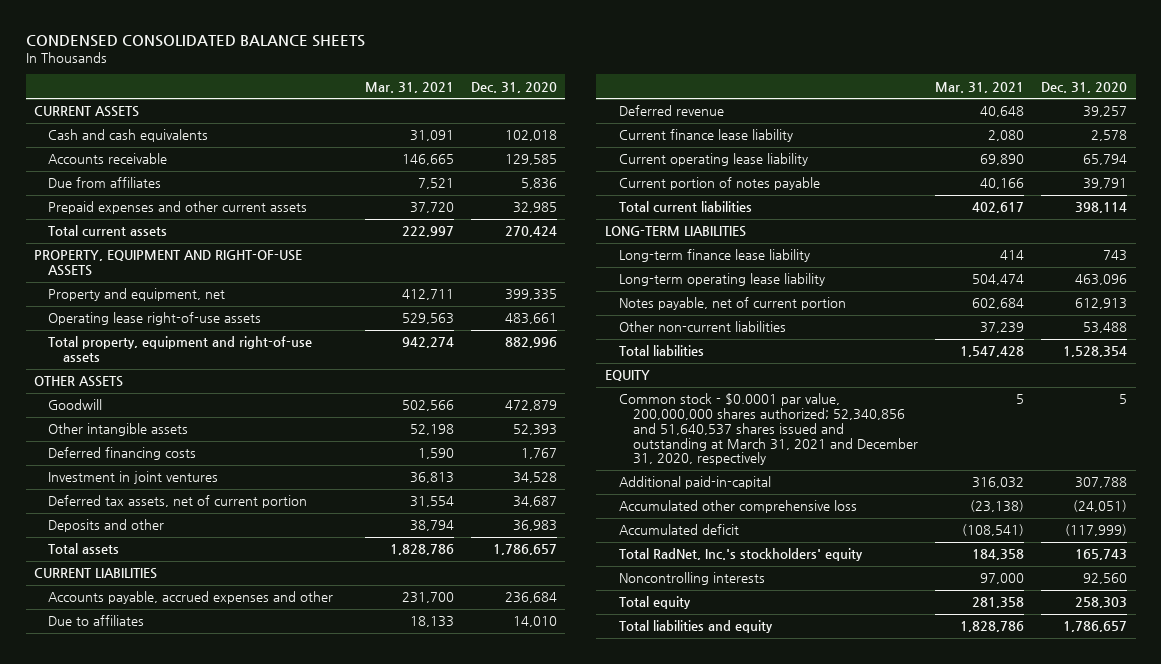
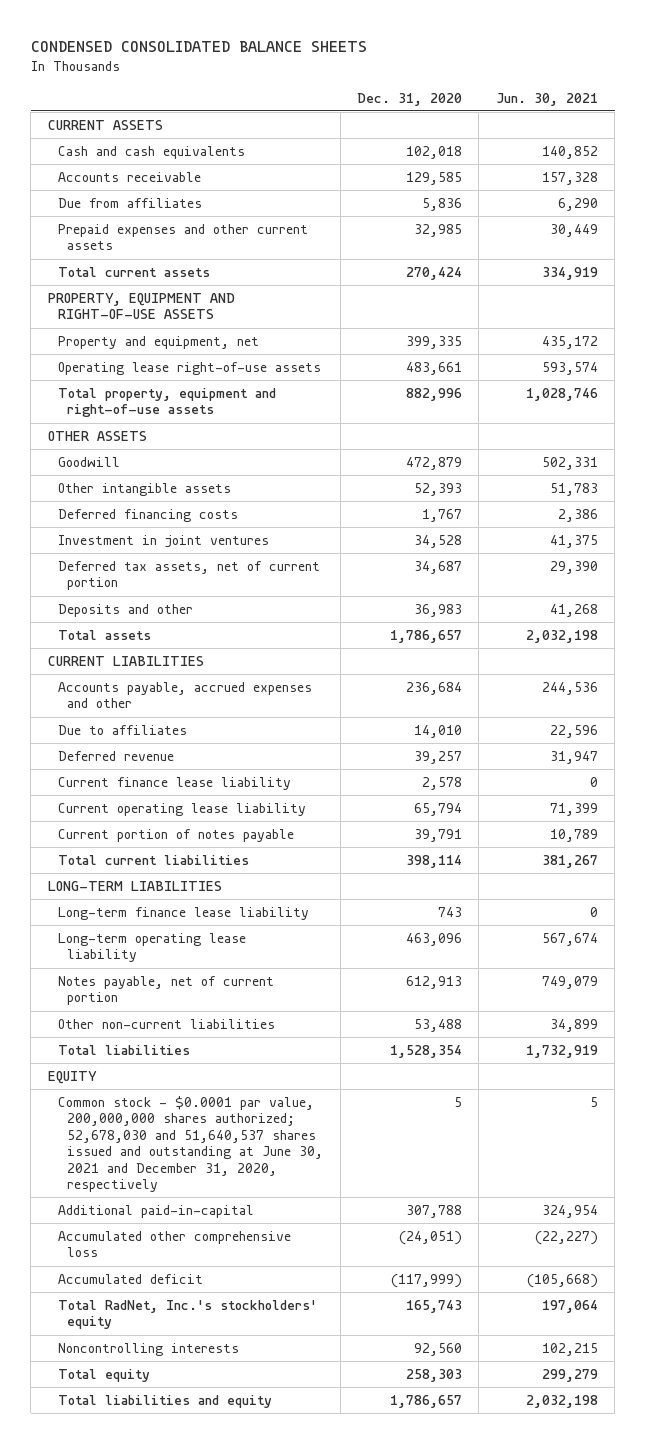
- | Mar. 31, 2021 | Dec. 31, 2020
+ | Dec. 31, 2020 | Jun. 30, 2021
- Common stock - $0.0001 par value, 200,000,000 shares authorized; 52,340,856 and 51,640,537 shares issued and outstanding at March 31, 2021 and December 31, 2020, respectively | 5 | 5
+ Common stock - $0.0001 par value, 200,000,000 shares authorized; 52,678,030 and 51,640,537 shares issued and outstanding at June 30, 2021 and December 31, 2020, respectively | 5 | 5

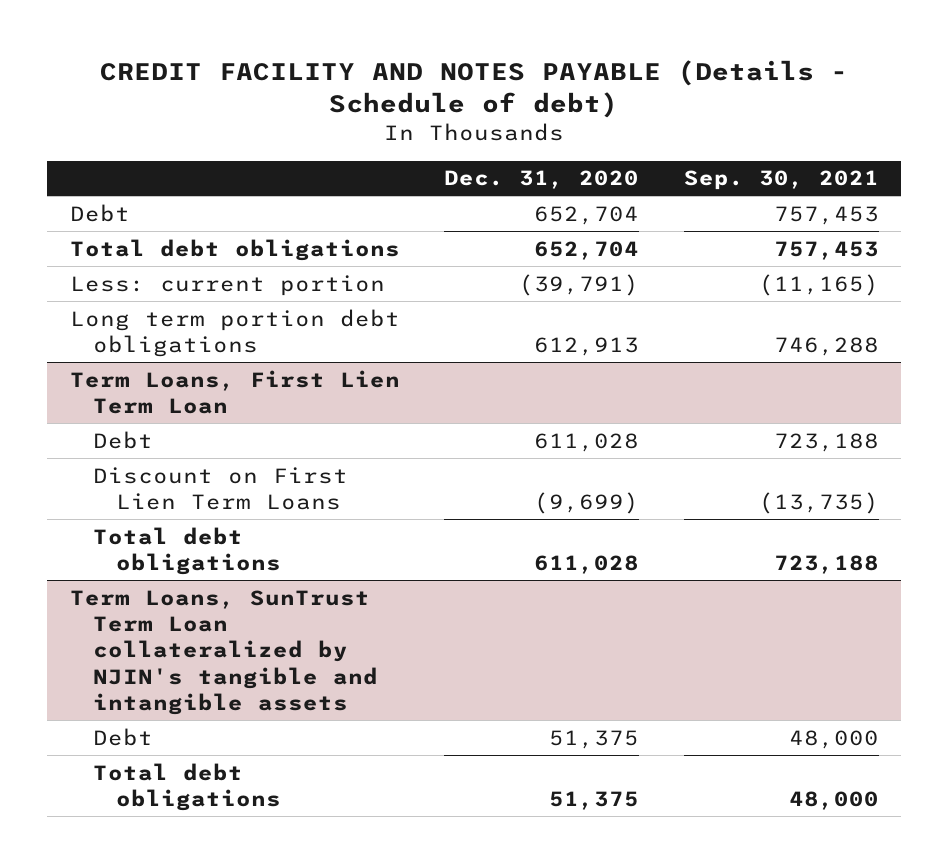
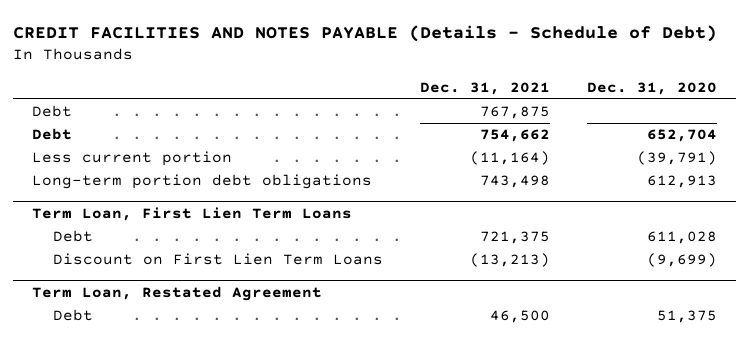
- CREDIT FACILITY AND NOTES PAYABLE (Details - Schedule of debt)
+ CREDIT FACILITIES AND NOTES PAYABLE (Details - Schedule of Debt)
- | Dec. 31, 2020 | Sep. 30, 2021
+ | Dec. 31, 2021 | Dec. 31, 2020
+ Debt | 767,875 |
- Total debt obligations | 652,704 | 757,453
- Less: current portion | (39,791) | (11,165)
- Long term portion debt obligations | 612,913 | 746,288
- Term Loans, First Lien Term Loan
+ Less current portion | (11,164) | (39,791)
+ Long-term portion debt obligations | 743,498 | 612,913
+ Term Loan, First Lien Term Loans
- Total debt obligations | 611,028 | 723,188
- Term Loans, SunTrust Term Loan collateralized by NJIN's tangible and intangible assets
+ Term Loan, Restated Agreement
- Total debt obligations | 51,375 | 48,000

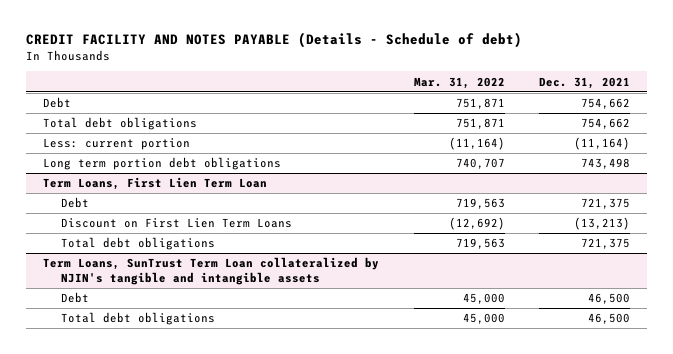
- CREDIT FACILITIES AND NOTES PAYABLE (Details - Schedule of Debt)
+ CREDIT FACILITY AND NOTES PAYABLE (Details - Schedule of debt)
- | Dec. 31, 2021 | Dec. 31, 2020
+ | Mar. 31, 2022 | Dec. 31, 2021
- Debt | 767,875 |
- Less current portion | (11,164) | (39,791)
- Long-term portion debt obligations | 743,498 | 612,913
- Term Loan, First Lien Term Loans
+ Total debt obligations | 751,871 | 754,662
+ Less: current portion | (11,164) | (11,164)
+ Long term portion debt obligations | 740,707 | 743,498
+ Term Loans, First Lien Term Loan
- Term Loan, Restated Agreement
+ Total debt obligations | 719,563 | 721,375
+ Term Loans, SunTrust Term Loan collateralized by NJIN's tangible and intangible assets
+ Total debt obligations | 45,000 | 46,500

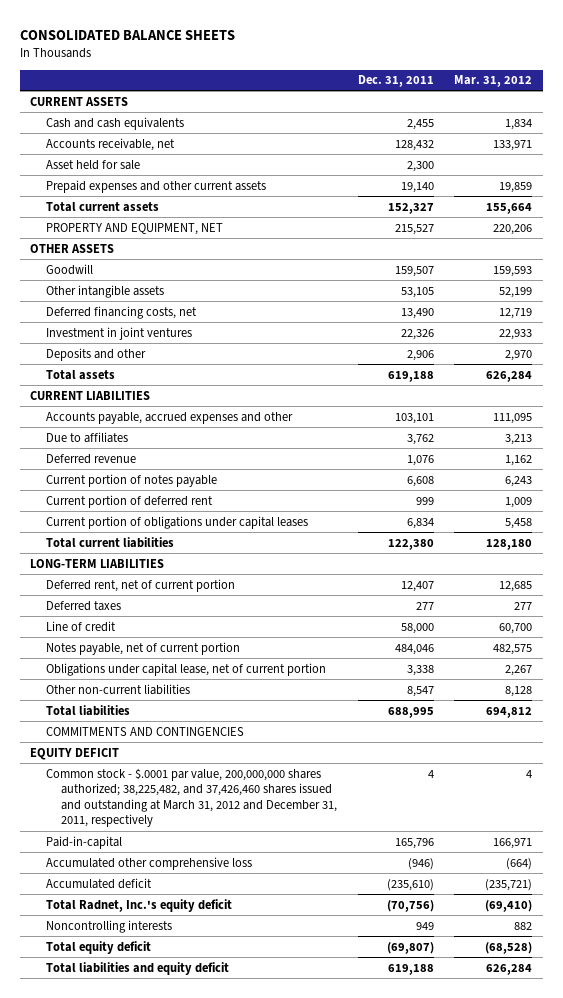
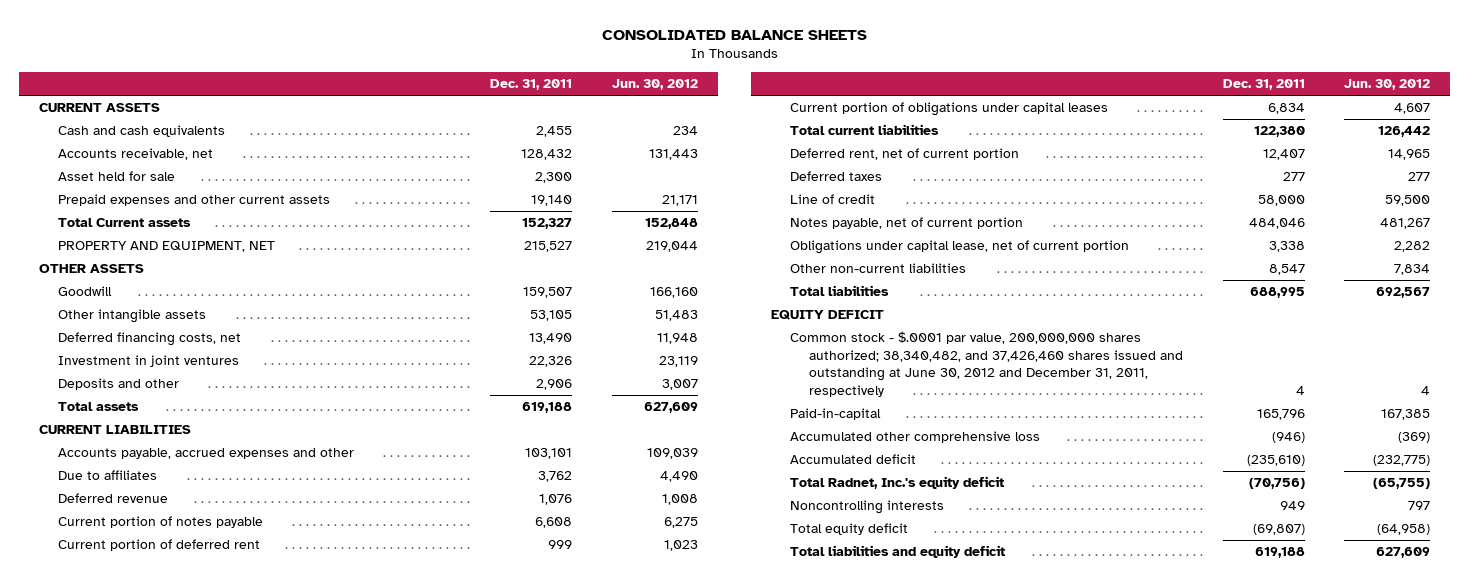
- | Dec. 31, 2011 | Mar. 31, 2012
+ | Dec. 31, 2011 | Jun. 30, 2012
- Total current assets | 152,327 | 155,664
+ Total Current assets | 152,327 | 152,848
- LONG-TERM LIABILITIES
- COMMITMENTS AND CONTINGENCIES
- Common stock - $.0001 par value, 200,000,000 shares authorized; 38,225,482, and 37,426,460 shares issued and outstanding at March 31, 2012 and December 31, 2011, respectively | 4 | 4
+ Common stock - $.0001 par value, 200,000,000 shares authorized; 38,340,482, and 37,426,460 shares issued and outstanding at June 30, 2012 and December 31, 2011, respectively | 4 | 4

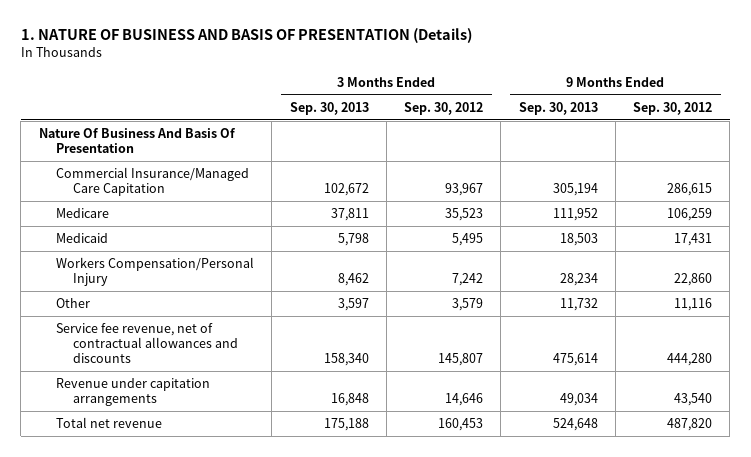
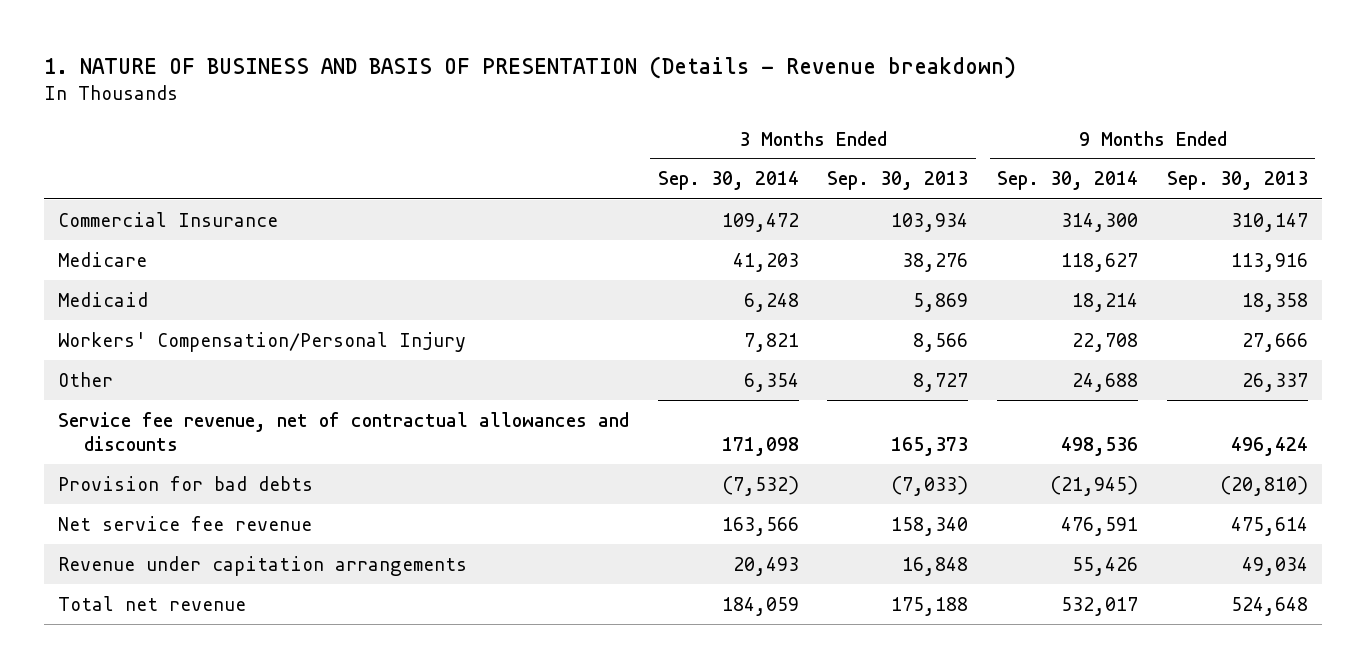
- 1. NATURE OF BUSINESS AND BASIS OF PRESENTATION (Details)
+ 1. NATURE OF BUSINESS AND BASIS OF PRESENTATION (Details - Revenue breakdown)
- | 3 Months Ended Sep. 30, 2013 | 3 Months Ended Sep. 30, 2012 | 9 Months Ended Sep. 30, 2013 | 9 Months Ended Sep. 30, 2012
+ | 3 Months Ended Sep. 30, 2014 | 3 Months Ended Sep. 30, 2013 | 9 Months Ended Sep. 30, 2014 | 9 Months Ended Sep. 30, 2013
- Nature Of Business And Basis Of Presentation
- Commercial Insurance/Managed Care Capitation | 102,672 | 93,967 | 305,194 | 286,615
- Medicare | 37,811 | 35,523 | 111,952 | 106,259
- Medicaid | 5,798 | 5,495 | 18,503 | 17,431
- Workers Compensation/Personal Injury | 8,462 | 7,242 | 28,234 | 22,860
- Other | 3,597 | 3,579 | 11,732 | 11,116
- Service fee revenue, net of contractual allowances and discounts | 158,340 | 145,807 | 475,614 | 444,280
+ Commercial Insurance | 109,472 | 103,934 | 314,300 | 310,147
+ Medicare | 41,203 | 38,276 | 118,627 | 113,916
+ Medicaid | 6,248 | 5,869 | 18,214 | 18,358
+ Workers' Compensation/Personal Injury | 7,821 | 8,566 | 22,708 | 27,666
+ Other | 6,354 | 8,727 | 24,688 | 26,337
+ Service fee revenue, net of contractual allowances and discounts | 171,098 | 165,373 | 498,536 | 496,424
+ Provision for bad debts | (7,532) | (7,033) | (21,945) | (20,810)
+ Net service fee revenue | 163,566 | 158,340 | 476,591 | 475,614

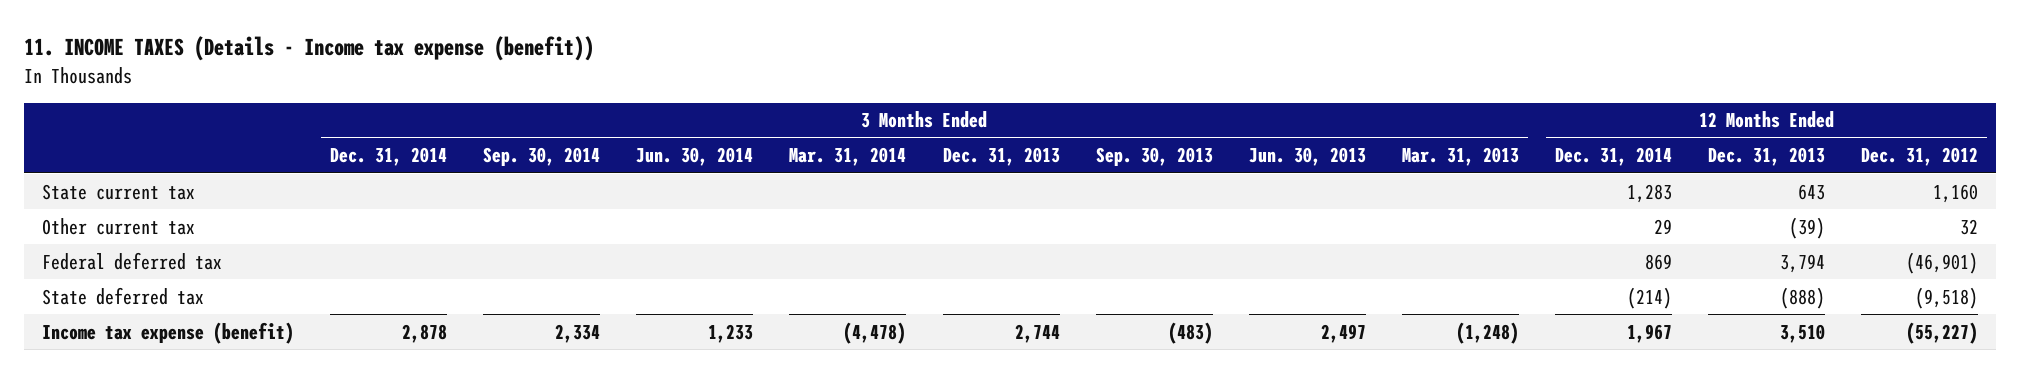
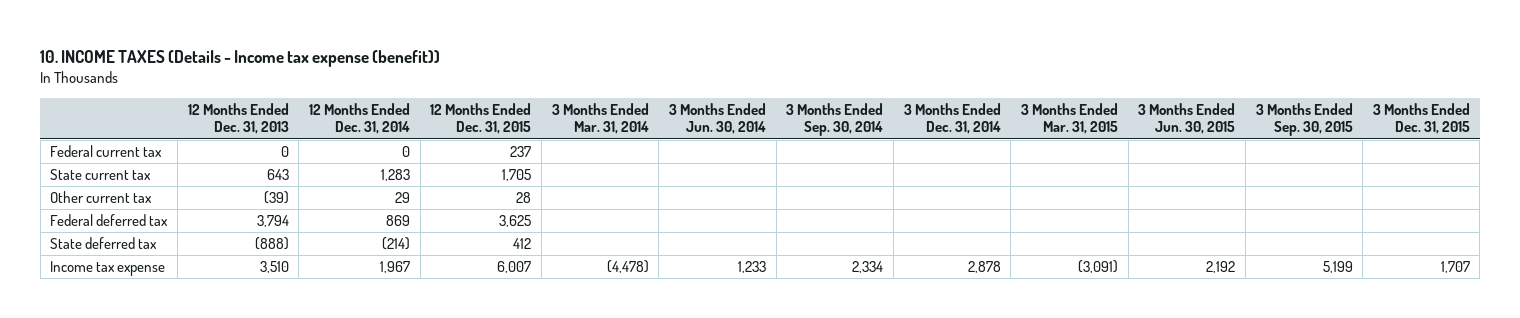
- 11. INCOME TAXES (Details - Income tax expense (benefit))
+ 10. INCOME TAXES (Details - Income tax expense (benefit))
- | 3 Months Ended Dec. 31, 2014 | 3 Months Ended Sep. 30, 2014 | 3 Months Ended Jun. 30, 2014 | 3 Months Ended Mar. 31, 2014 | 3 Months Ended Dec. 31, 2013 | 3 Months Ended Sep. 30, 2013 | 3 Months Ended Jun. 30, 2013 | 3 Months Ended Mar. 31, 2013 | 12 Months Ended Dec. 31, 2014 | 12 Months Ended Dec. 31, 2013 | 12 Months Ended Dec. 31, 2012
+ | 12 Months Ended Dec. 31, 2013 | 12 Months Ended Dec. 31, 2014 | 12 Months Ended Dec. 31, 2015 | 3 Months Ended Mar. 31, 2014 | 3 Months Ended Jun. 30, 2014 | 3 Months Ended Sep. 30, 2014 | 3 Months Ended Dec. 31, 2014 | 3 Months Ended Mar. 31, 2015 | 3 Months Ended Jun. 30, 2015 | 3 Months Ended Sep. 30, 2015 | 3 Months Ended Dec. 31, 2015
+ Federal current tax | 0 | 0 | 237 | | | | | | | |
- Income tax expense (benefit) | 2,878 | 2,334 | 1,233 | (4,478) | 2,744 | (483) | 2,497 | (1,248) | 1,967 | 3,510 | (55,227)
+ Income tax expense | 3,510 | 1,967 | 6,007 | (4,478) | 1,233 | 2,334 | 2,878 | (3,091) | 2,192 | 5,199 | 1,707

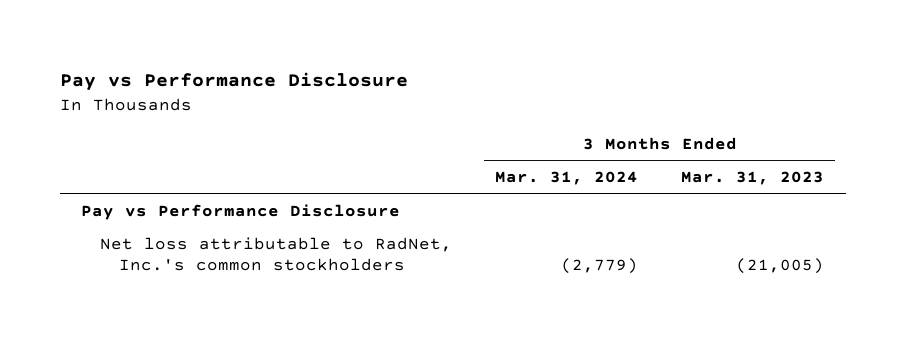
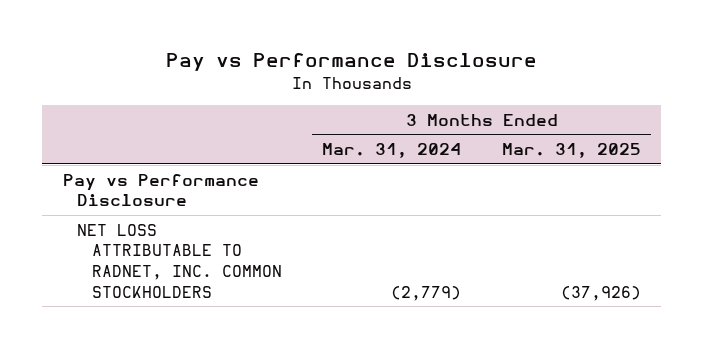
- | 3 Months Ended Mar. 31, 2024 | 3 Months Ended Mar. 31, 2023
+ | 3 Months Ended Mar. 31, 2024 | 3 Months Ended Mar. 31, 2025
- Net loss attributable to RadNet, Inc.'s common stockholders | (2,779) | (21,005)
+ NET LOSS ATTRIBUTABLE TO RADNET, INC. COMMON STOCKHOLDERS | (2,779) | (37,926)

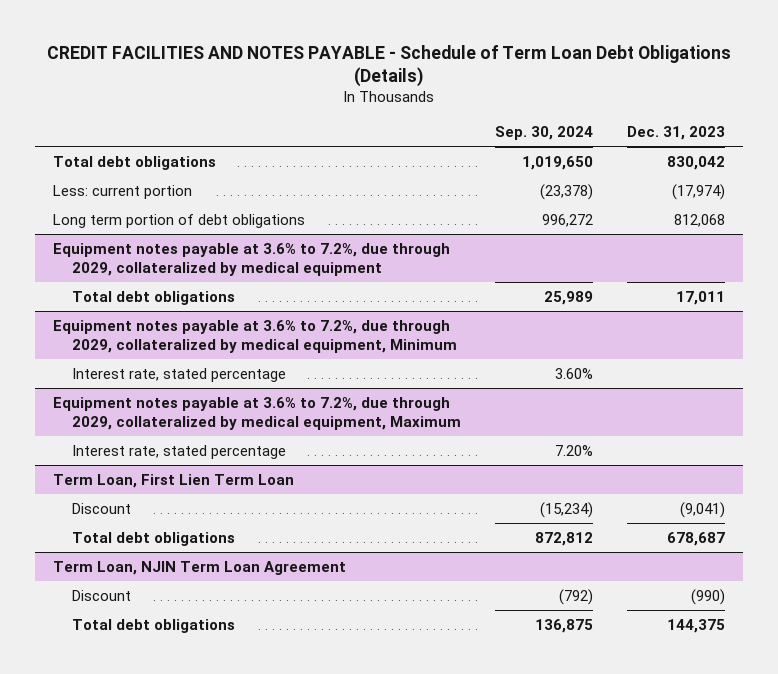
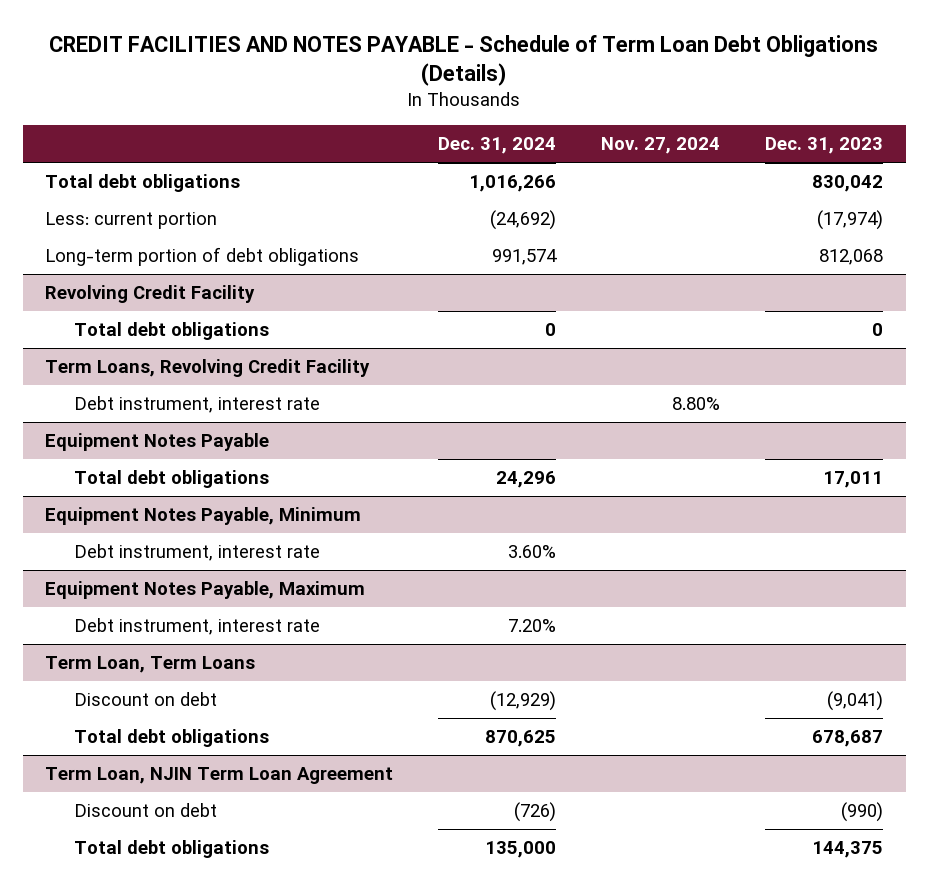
- | Sep. 30, 2024 | Dec. 31, 2023
+ | Dec. 31, 2024 | Nov. 27, 2024 | Dec. 31, 2023
- Long term portion of debt obligations | 996,272 | 812,068
- Equipment notes payable at 3.6% to 7.2%, due through 2029, collateralized by medical equipment
+ Long-term portion of debt obligations | 991,574 | | 812,068
+ Revolving Credit Facility
+ Total debt obligations | 0 | | 0
+ Term Loans, Revolving Credit Facility
+ Debt instrument, interest rate | | 8.80% |
+ Equipment Notes Payable
- Equipment notes payable at 3.6% to 7.2%, due through 2029, collateralized by medical equipment, Minimum
- Interest rate, stated percentage | 3.60% |
- Equipment notes payable at 3.6% to 7.2%, due through 2029, collateralized by medical equipment, Maximum
- Interest rate, stated percentage | 7.20% |
- Term Loan, First Lien Term Loan
- Discount | (15,234) | (9,041)
+ Equipment Notes Payable, Minimum
+ Debt instrument, interest rate | 3.60% | |
+ Equipment Notes Payable, Maximum
+ Debt instrument, interest rate | 7.20% | |
+ Term Loan, Term Loans
+ Discount on debt | (12,929) | | (9,041)
@ Term Loan, NJIN Term Loan Agreement
- Discount | (792) | (990)
+ Discount on debt | (726) | | (990)

